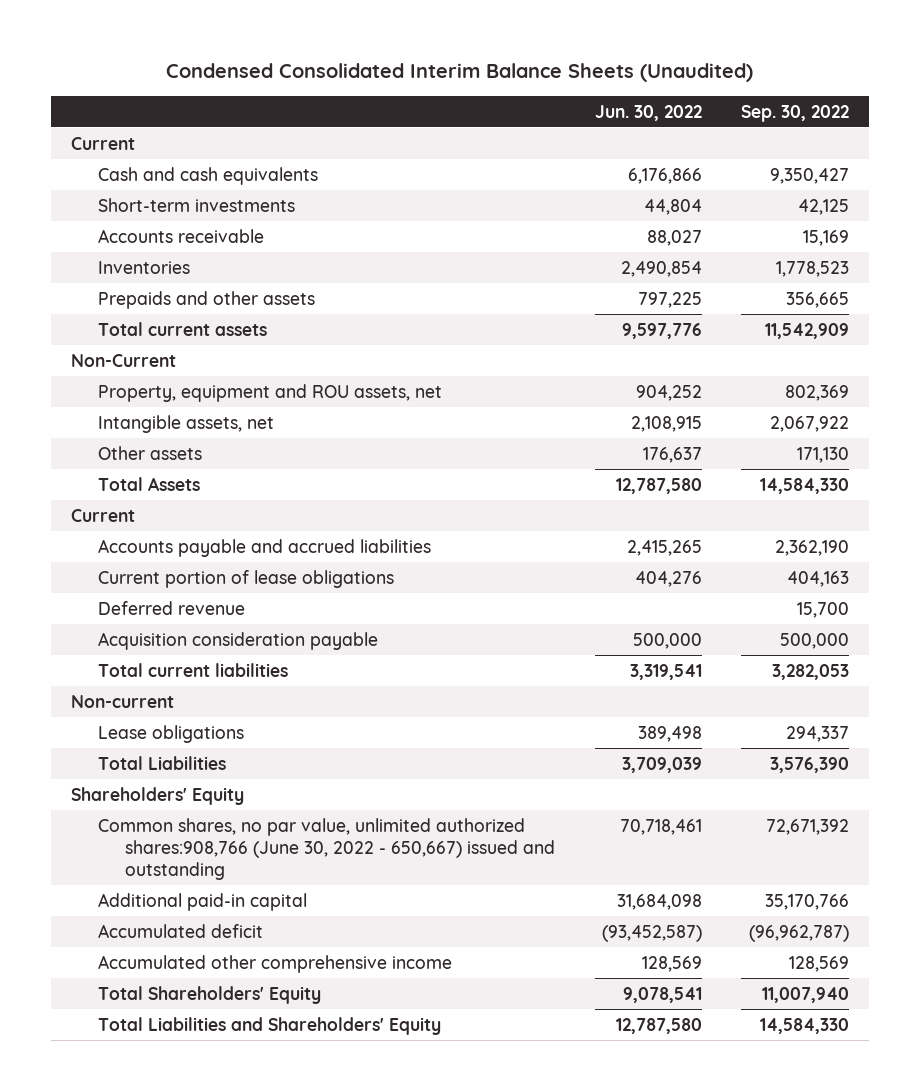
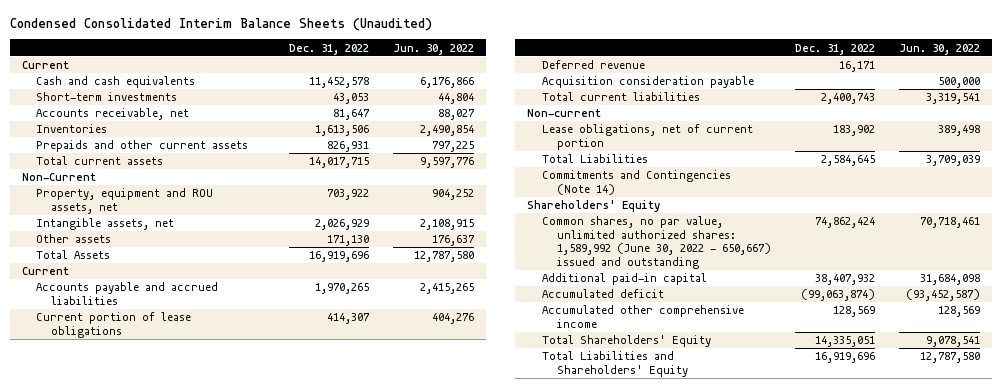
- | Jun. 30, 2022 | Sep. 30, 2022
+ | Dec. 31, 2022 | Jun. 30, 2022
- Accounts receivable | 88,027 | 15,169
+ Accounts receivable, net | 81,647 | 88,027
- Prepaids and other assets | 797,225 | 356,665
+ Prepaids and other current assets | 826,931 | 797,225
- Lease obligations | 389,498 | 294,337
+ Lease obligations, net of current portion | 183,902 | 389,498
+ Commitments and Contingencies (Note 14)
- Common shares, no par value, unlimited authorized shares:908,766 (June 30, 2022 - 650,667) issued and outstanding | 70,718,461 | 72,671,392
+ Common shares, no par value, unlimited authorized shares: 1,589,992 (June 30, 2022 - 650,667) issued and outstanding | 74,862,424 | 70,718,461

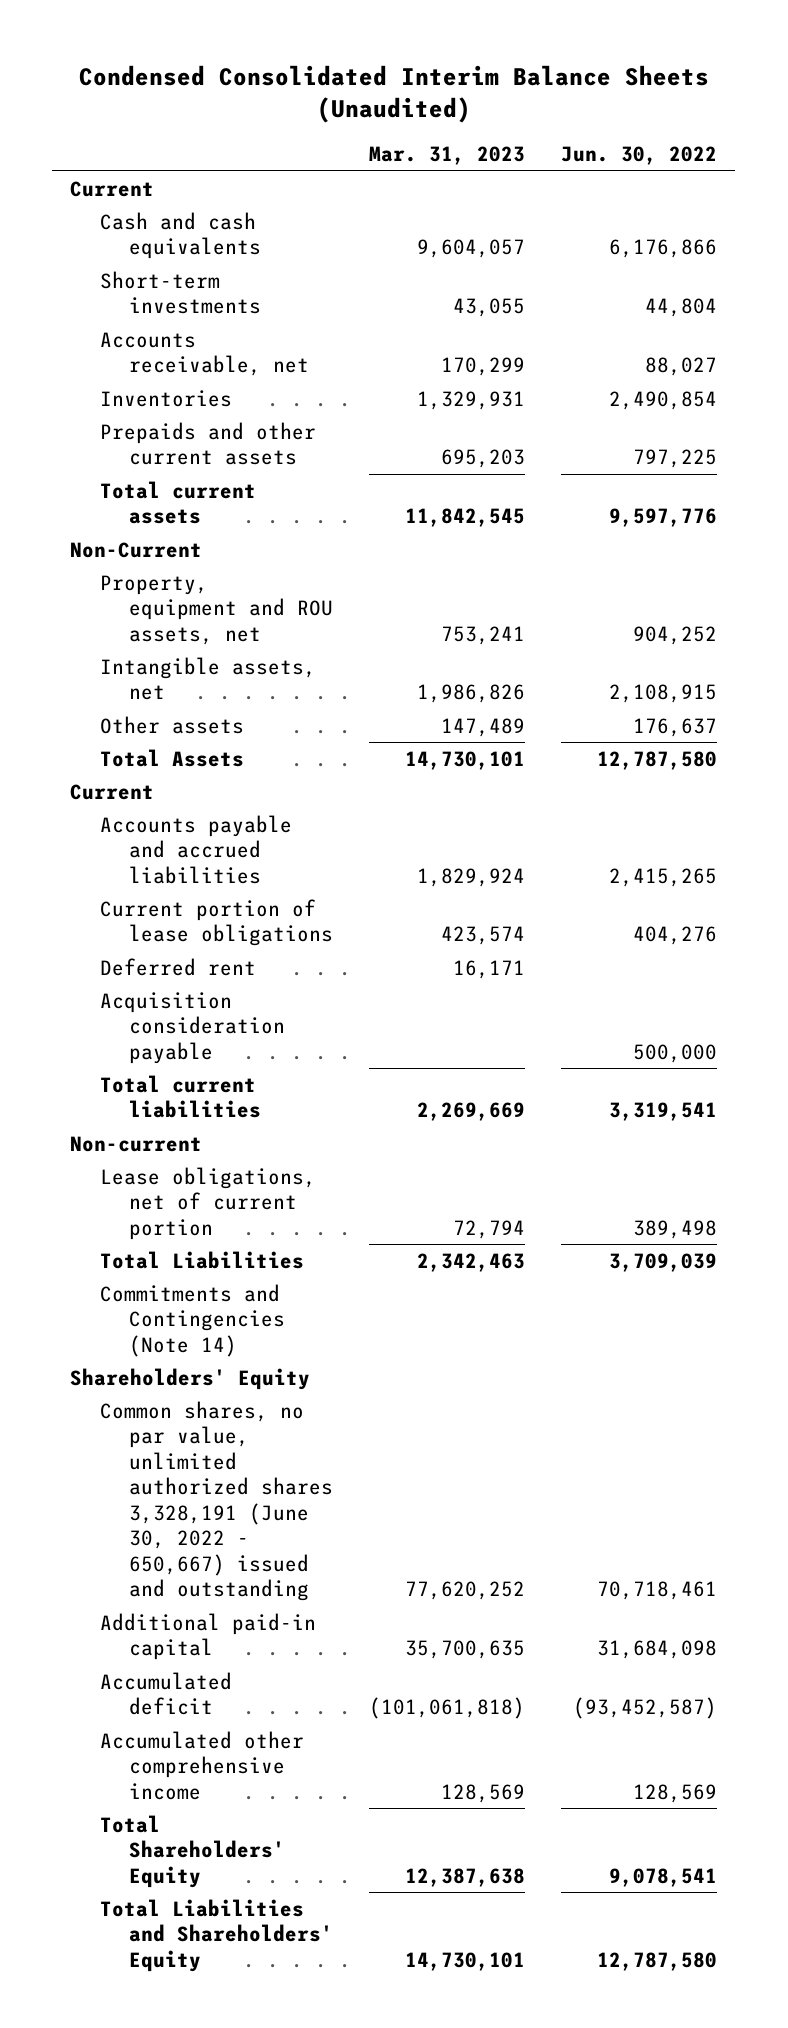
- | Dec. 31, 2022 | Jun. 30, 2022
+ | Mar. 31, 2023 | Jun. 30, 2022
- Deferred revenue | 16,171 |
+ Deferred rent | 16,171 |
- Common shares, no par value, unlimited authorized shares: 1,589,992 (June 30, 2022 - 650,667) issued and outstanding | 74,862,424 | 70,718,461
+ Common shares, no par value, unlimited authorized shares 3,328,191 (June 30, 2022 - 650,667) issued and outstanding | 77,620,252 | 70,718,461

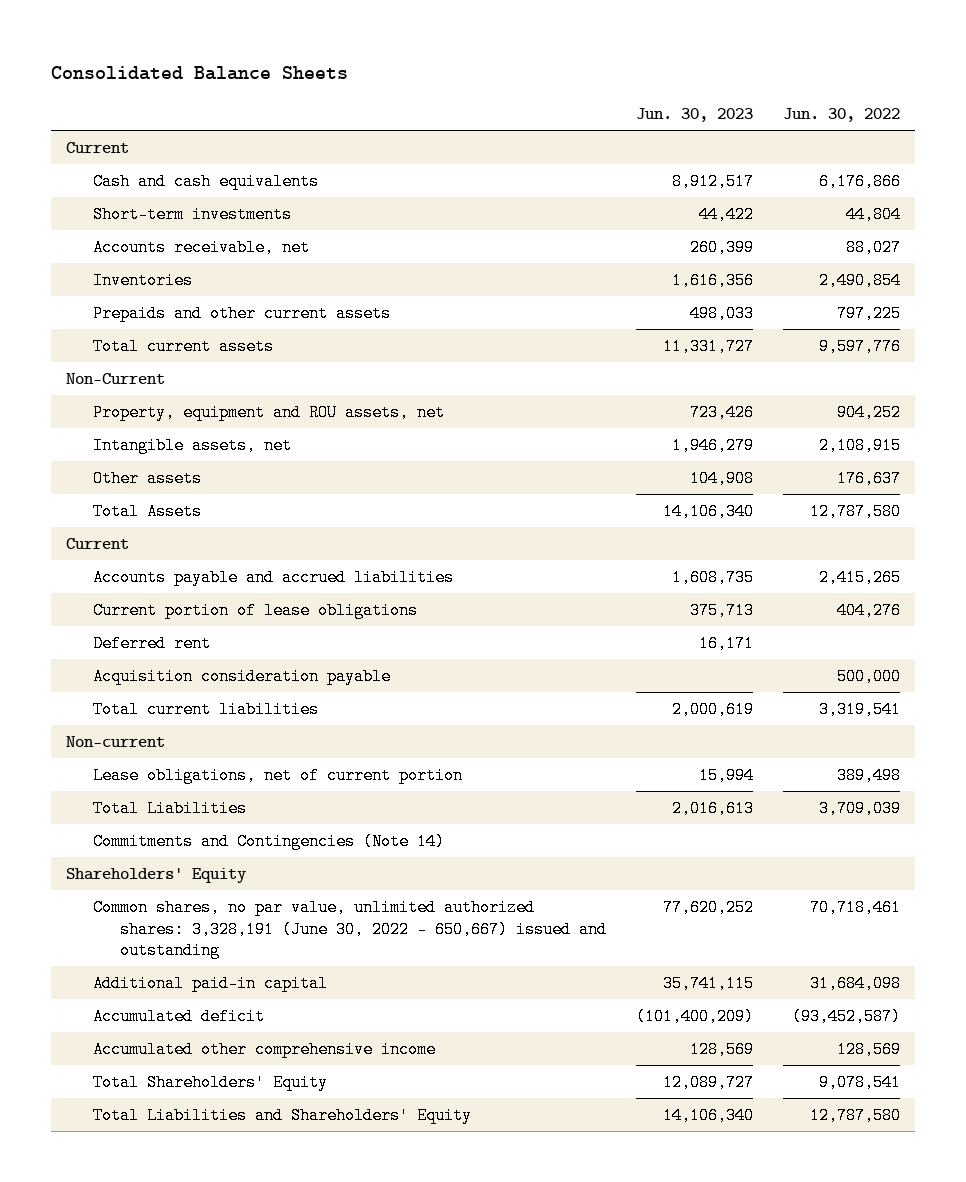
- Condensed Consolidated Interim Balance Sheets (Unaudited)
+ Consolidated Balance Sheets
- | Mar. 31, 2023 | Jun. 30, 2022
+ | Jun. 30, 2023 | Jun. 30, 2022
- Common shares, no par value, unlimited authorized shares 3,328,191 (June 30, 2022 - 650,667) issued and outstanding | 77,620,252 | 70,718,461
+ Common shares, no par value, unlimited authorized shares: 3,328,191 (June 30, 2022 - 650,667) issued and outstanding | 77,620,252 | 70,718,461

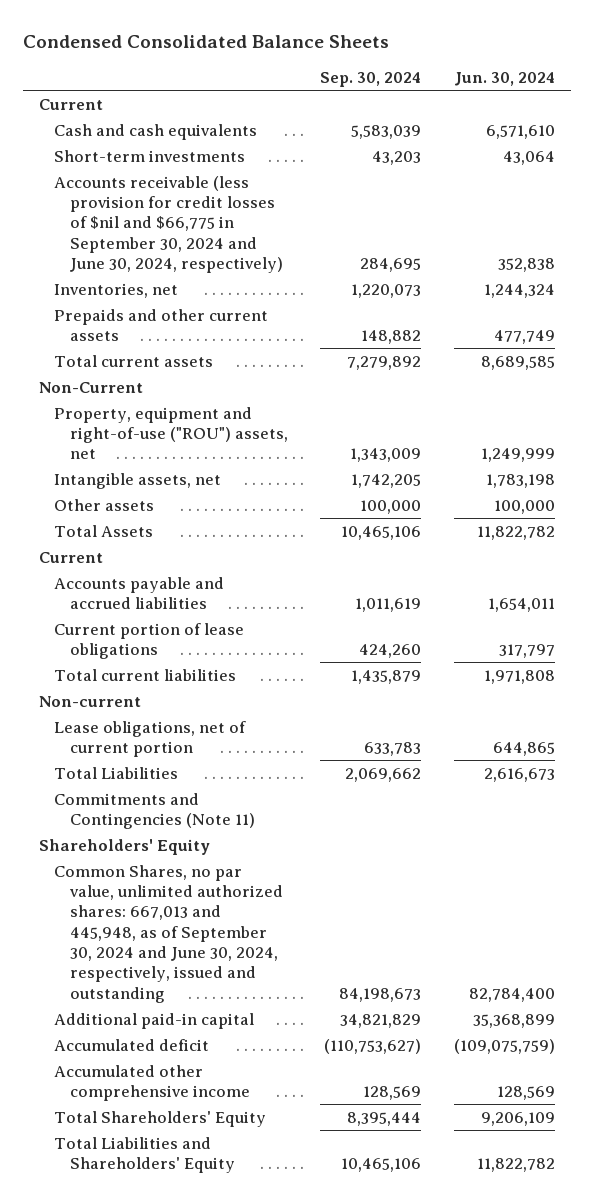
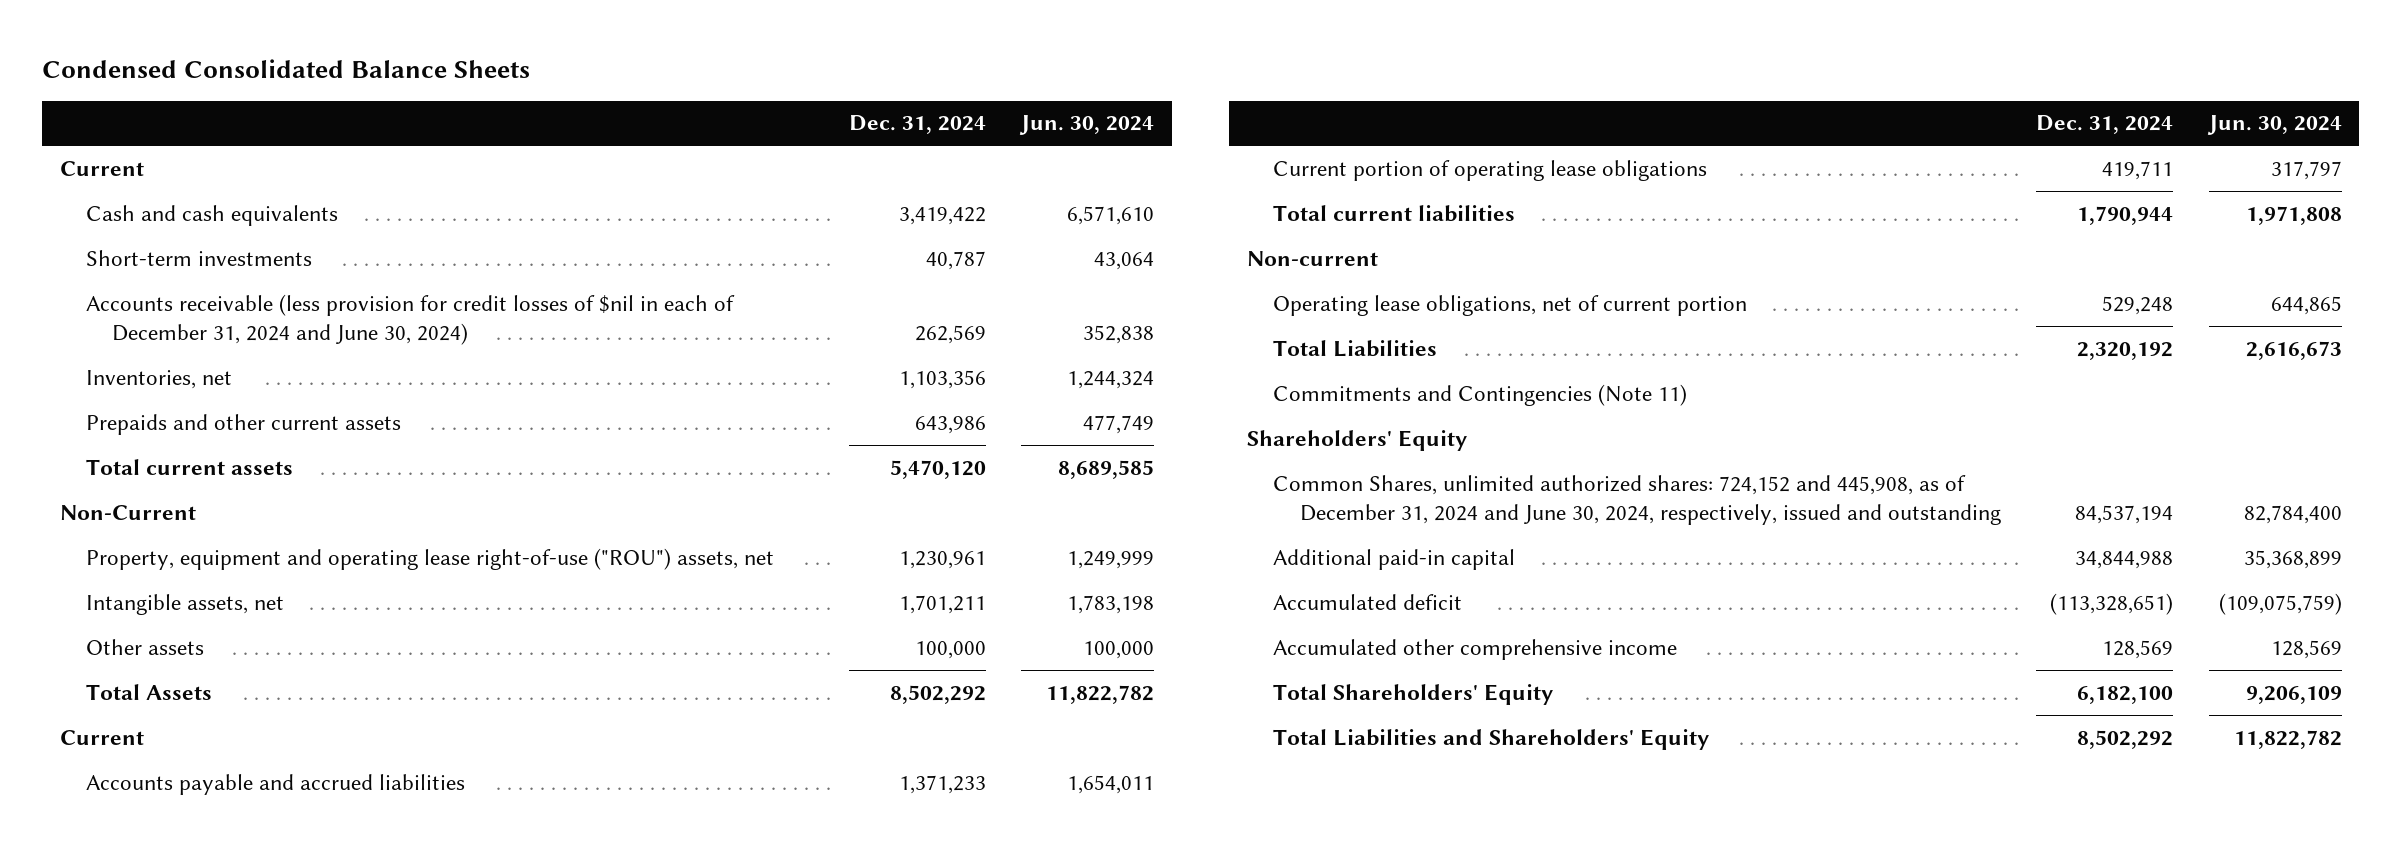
- | Sep. 30, 2024 | Jun. 30, 2024
+ | Dec. 31, 2024 | Jun. 30, 2024
- Accounts receivable (less provision for credit losses of $nil and $66,775 in September 30, 2024 and June 30, 2024, respectively) | 284,695 | 352,838
+ Accounts receivable (less provision for credit losses of $nil in each of December 31, 2024 and June 30, 2024) | 262,569 | 352,838
- Property, equipment and right-of-use ("ROU") assets, net | 1,343,009 | 1,249,999
+ Property, equipment and operating lease right-of-use ("ROU") assets, net | 1,230,961 | 1,249,999
- Current portion of lease obligations | 424,260 | 317,797
+ Current portion of operating lease obligations | 419,711 | 317,797
- Lease obligations, net of current portion | 633,783 | 644,865
+ Operating lease obligations, net of current portion | 529,248 | 644,865
- Common Shares, no par value, unlimited authorized shares: 667,013 and 445,948, as of September 30, 2024 and June 30, 2024, respectively, issued and outstanding | 84,198,673 | 82,784,400
+ Common Shares, unlimited authorized shares: 724,152 and 445,908, as of December 31, 2024 and June 30, 2024, respectively, issued and outstanding | 84,537,194 | 82,784,400

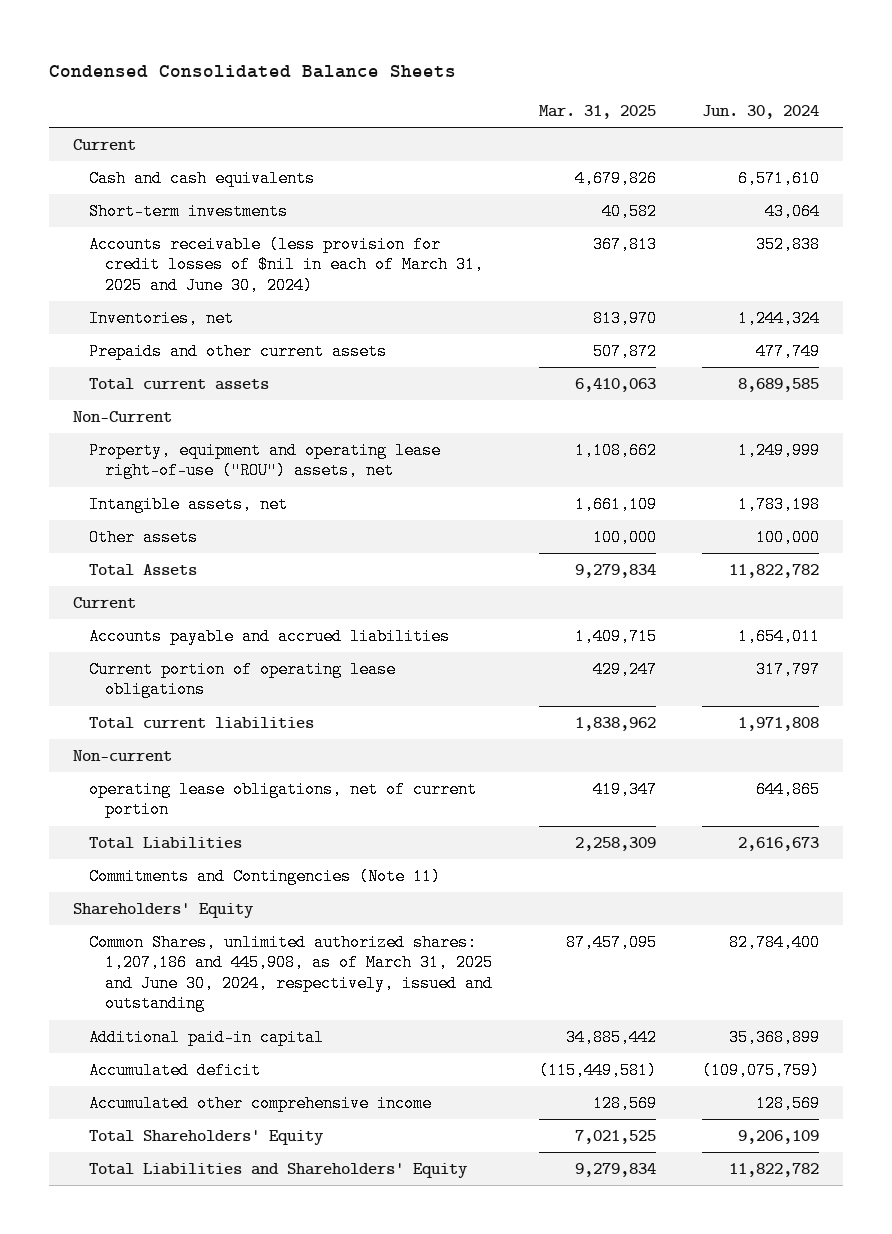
- | Dec. 31, 2024 | Jun. 30, 2024
+ | Mar. 31, 2025 | Jun. 30, 2024
- Accounts receivable (less provision for credit losses of $nil in each of December 31, 2024 and June 30, 2024) | 262,569 | 352,838
+ Accounts receivable (less provision for credit losses of $nil in each of March 31, 2025 and June 30, 2024) | 367,813 | 352,838
- Operating lease obligations, net of current portion | 529,248 | 644,865
+ operating lease obligations, net of current portion | 419,347 | 644,865
- Common Shares, unlimited authorized shares: 724,152 and 445,908, as of December 31, 2024 and June 30, 2024, respectively, issued and outstanding | 84,537,194 | 82,784,400
+ Common Shares, unlimited authorized shares: 1,207,186 and 445,908, as of March 31, 2025 and June 30, 2024, respectively, issued and outstanding | 87,457,095 | 82,784,400

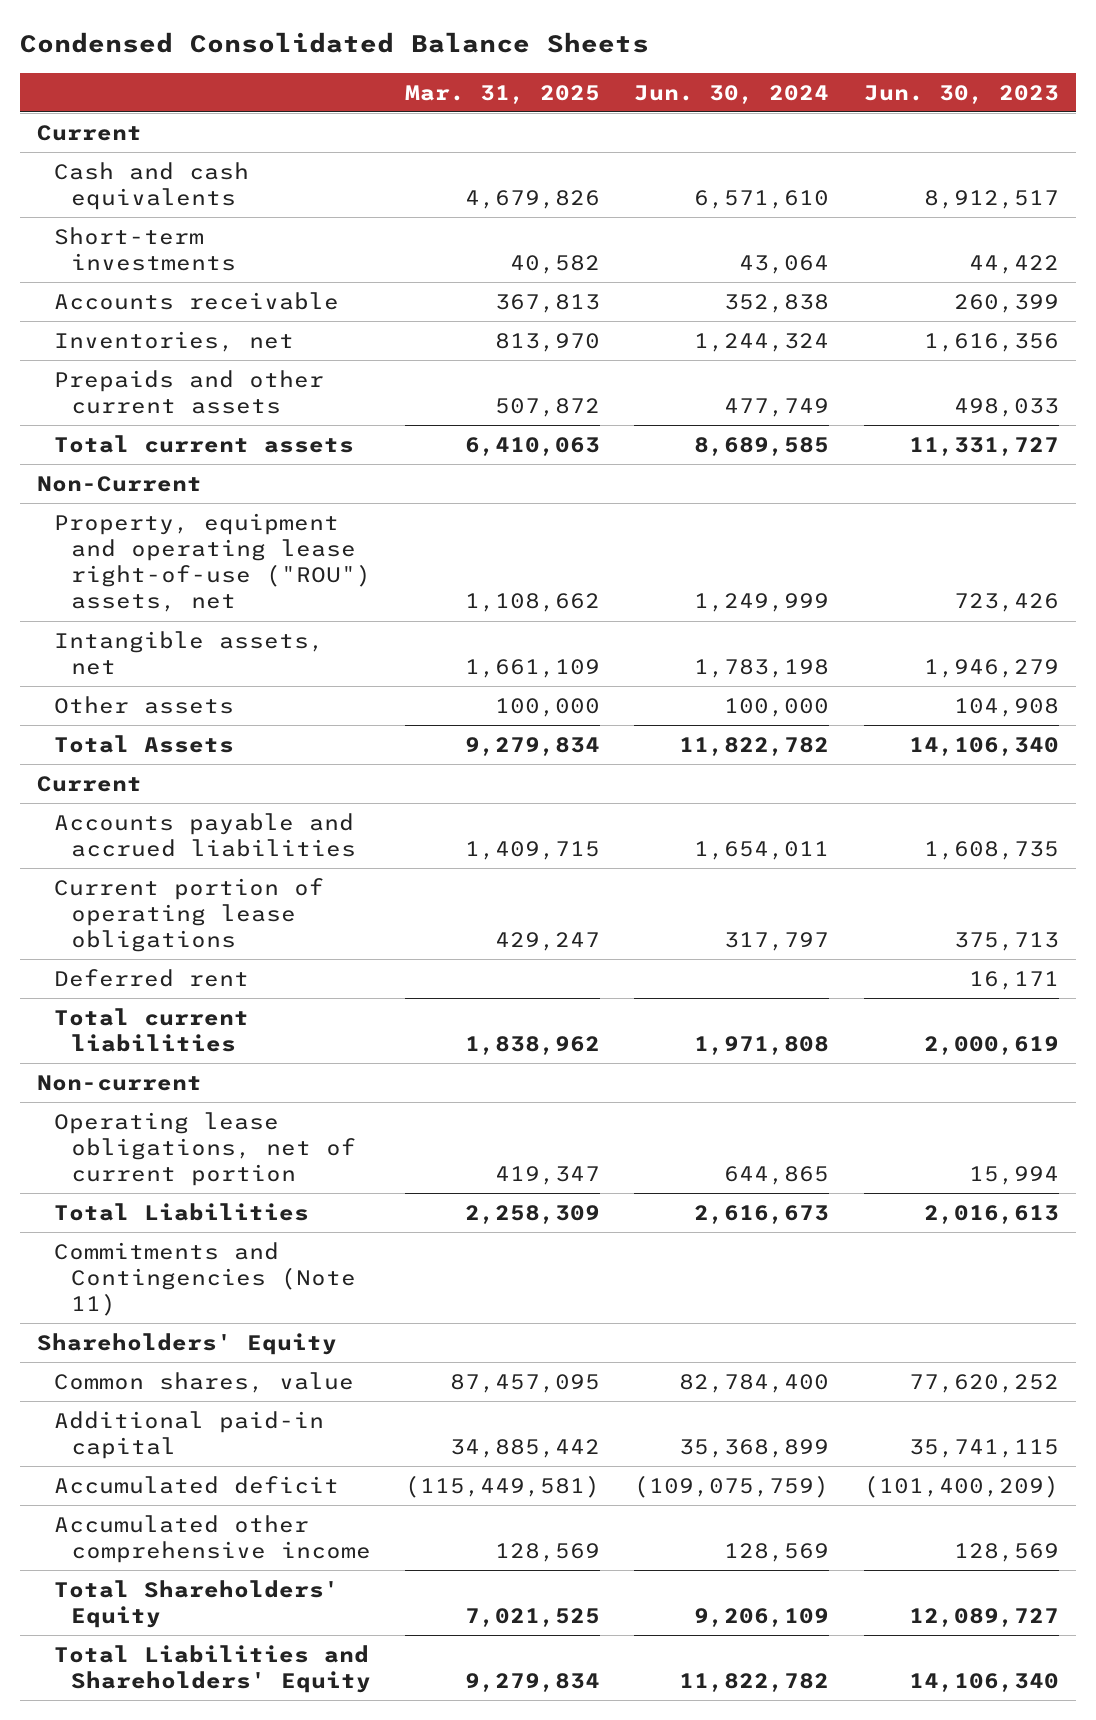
- | Mar. 31, 2025 | Jun. 30, 2024
+ | Mar. 31, 2025 | Jun. 30, 2024 | Jun. 30, 2023
- Accounts receivable (less provision for credit losses of $nil in each of March 31, 2025 and June 30, 2024) | 367,813 | 352,838
+ Accounts receivable | 367,813 | 352,838 | 260,399
+ Deferred rent | | | 16,171
- operating lease obligations, net of current portion | 419,347 | 644,865
+ Operating lease obligations, net of current portion | 419,347 | 644,865 | 15,994
- Common Shares, unlimited authorized shares: 1,207,186 and 445,908, as of March 31, 2025 and June 30, 2024, respectively, issued and outstanding | 87,457,095 | 82,784,400
+ Common shares, value | 87,457,095 | 82,784,400 | 77,620,252

